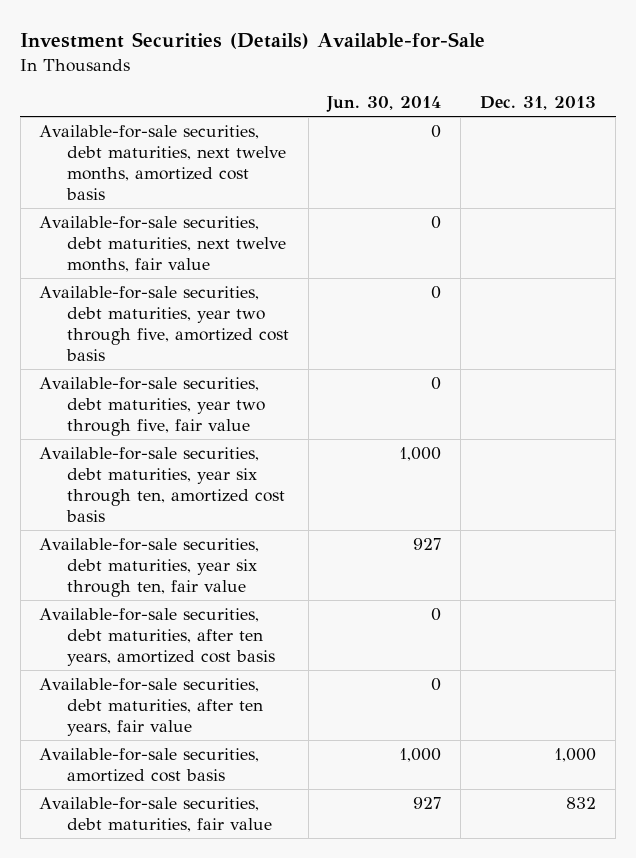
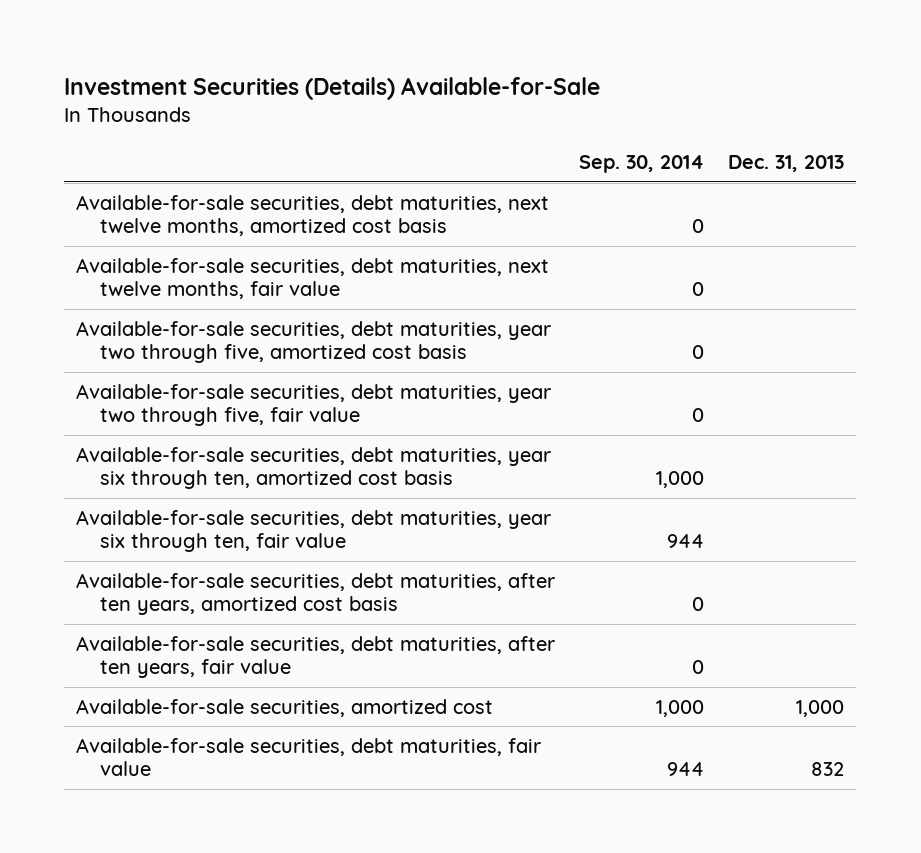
- | Jun. 30, 2014 | Dec. 31, 2013
+ | Sep. 30, 2014 | Dec. 31, 2013
- Available-for-sale securities, amortized cost basis | 1,000 | 1,000
+ Available-for-sale securities, amortized cost | 1,000 | 1,000

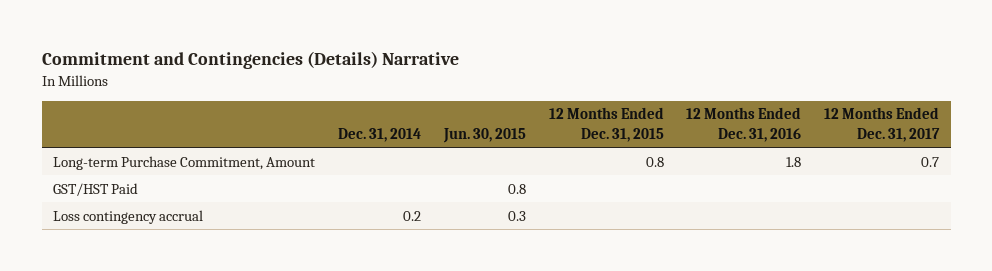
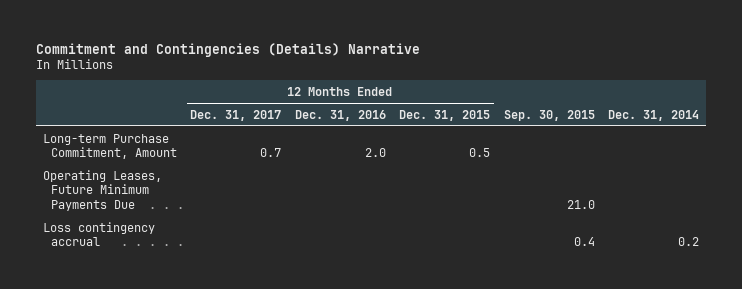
- | Dec. 31, 2014 | Jun. 30, 2015 | 12 Months Ended Dec. 31, 2015 | 12 Months Ended Dec. 31, 2016 | 12 Months Ended Dec. 31, 2017
+ | 12 Months Ended Dec. 31, 2017 | 12 Months Ended Dec. 31, 2016 | 12 Months Ended Dec. 31, 2015 | Sep. 30, 2015 | Dec. 31, 2014
- Long-term Purchase Commitment, Amount | | | 0.8 | 1.8 | 0.7
- GST/HST Paid | | 0.8 | | |
+ Long-term Purchase Commitment, Amount | 0.7 | 2.0 | 0.5 | |
+ Operating Leases, Future Minimum Payments Due | | | | 21.0 |

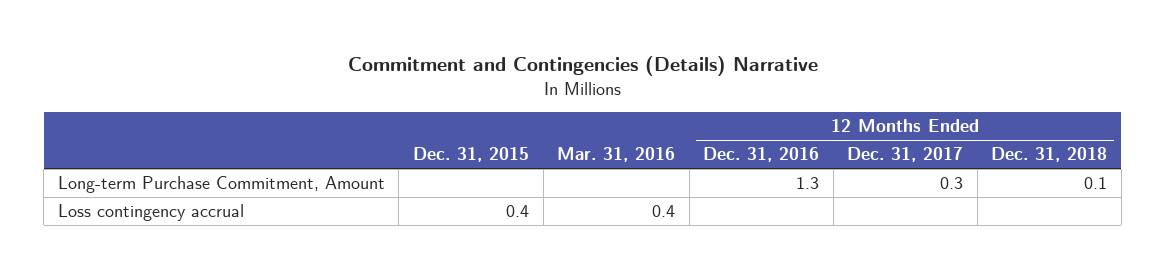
- | 12 Months Ended Dec. 31, 2017 | 12 Months Ended Dec. 31, 2016 | 12 Months Ended Dec. 31, 2015 | Sep. 30, 2015 | Dec. 31, 2014
+ | Dec. 31, 2015 | Mar. 31, 2016 | 12 Months Ended Dec. 31, 2016 | 12 Months Ended Dec. 31, 2017 | 12 Months Ended Dec. 31, 2018
- Long-term Purchase Commitment, Amount | 0.7 | 2.0 | 0.5 | |
- Operating Leases, Future Minimum Payments Due | | | | 21.0 |
+ Long-term Purchase Commitment, Amount | | | 1.3 | 0.3 | 0.1

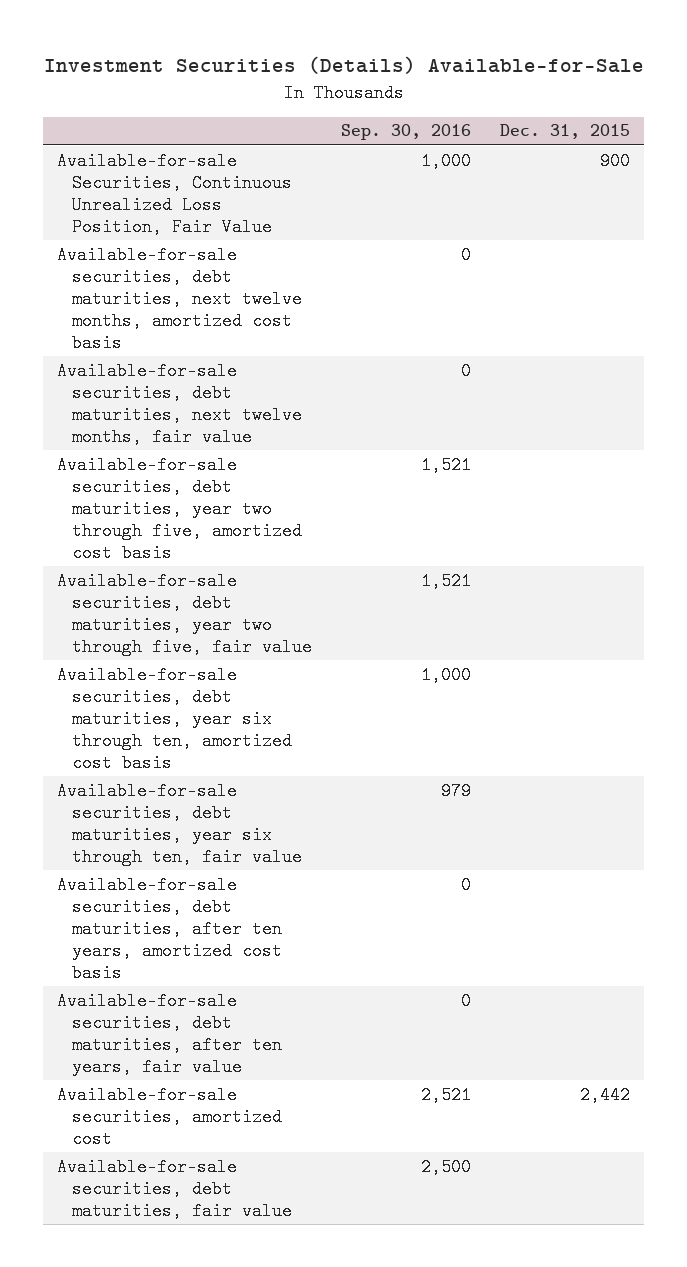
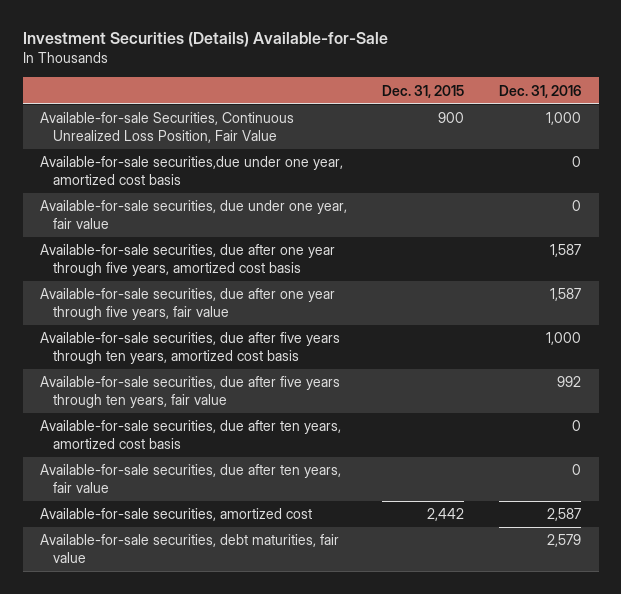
- | Sep. 30, 2016 | Dec. 31, 2015
+ | Dec. 31, 2015 | Dec. 31, 2016
- Available-for-sale securities, debt maturities, next twelve months, amortized cost basis | 0 |
- Available-for-sale securities, debt maturities, next twelve months, fair value | 0 |
- Available-for-sale securities, debt maturities, year two through five, amortized cost basis | 1,521 |
- Available-for-sale securities, debt maturities, year two through five, fair value | 1,521 |
- Available-for-sale securities, debt maturities, year six through ten, amortized cost basis | 1,000 |
- Available-for-sale securities, debt maturities, year six through ten, fair value | 979 |
- Available-for-sale securities, debt maturities, after ten years, amortized cost basis | 0 |
- Available-for-sale securities, debt maturities, after ten years, fair value | 0 |
+ Available-for-sale securities,due under one year, amortized cost basis | | 0
+ Available-for-sale securities, due under one year, fair value | | 0
+ Available-for-sale securities, due after one year through five years, amortized cost basis | | 1,587
+ Available-for-sale securities, due after one year through five years, fair value | | 1,587
+ Available-for-sale securities, due after five years through ten years, amortized cost basis | | 1,000
+ Available-for-sale securities, due after five years through ten years, fair value | | 992
+ Available-for-sale securities, due after ten years, amortized cost basis | | 0
+ Available-for-sale securities, due after ten years, fair value | | 0

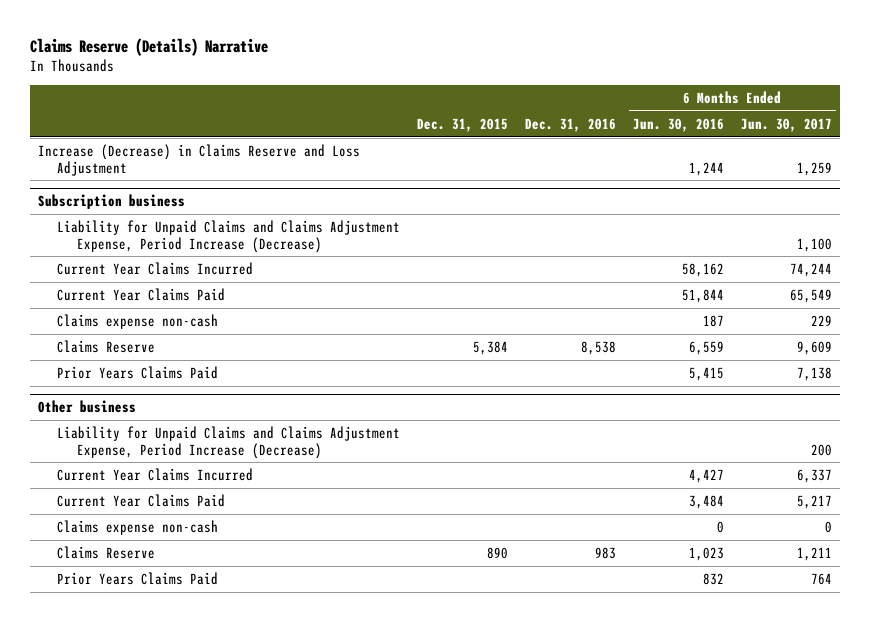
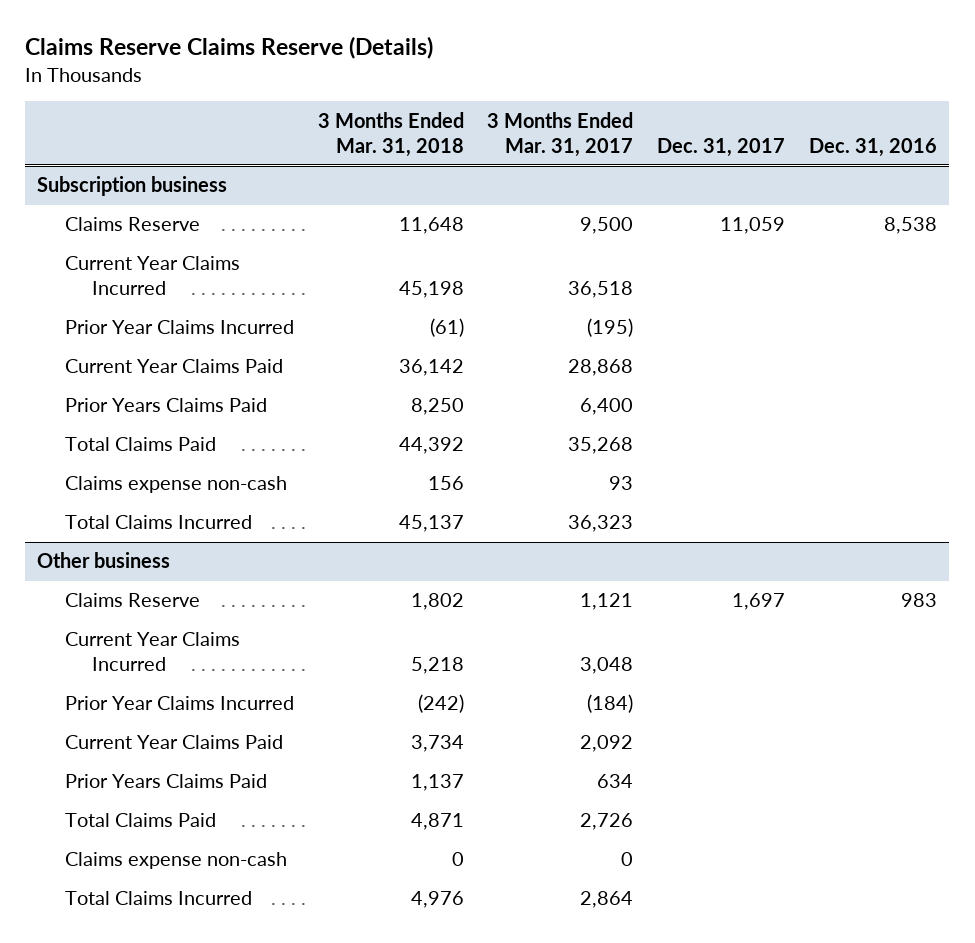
- Claims Reserve (Details) Narrative
+ Claims Reserve Claims Reserve (Details)
- | Dec. 31, 2015 | Dec. 31, 2016 | 6 Months Ended Jun. 30, 2016 | 6 Months Ended Jun. 30, 2017
+ | 3 Months Ended Mar. 31, 2018 | 3 Months Ended Mar. 31, 2017 | Dec. 31, 2017 | Dec. 31, 2016
- Increase (Decrease) in Claims Reserve and Loss Adjustment | | | 1,244 | 1,259
@ Subscription business
- Liability for Unpaid Claims and Claims Adjustment Expense, Period Increase (Decrease) | | | | 1,100
moved up: Claims Reserve | 11,648 | 9,500 | 11,059 | 8,538
+ Prior Year Claims Incurred | (61) | (195) | |
+ Total Claims Paid | 44,392 | 35,268 | |
moved down: Claims expense non-cash | 156 | 93 | |
+ Total Claims Incurred | 45,137 | 36,323 | |
@ Other business
- Liability for Unpaid Claims and Claims Adjustment Expense, Period Increase (Decrease) | | | | 200
moved up: Claims Reserve | 1,802 | 1,121 | 1,697 | 983
+ Prior Year Claims Incurred | (242) | (184) | |
+ Total Claims Paid | 4,871 | 2,726 | |
moved down: Claims expense non-cash | 0 | 0 | |
+ Total Claims Incurred | 4,976 | 2,864 | |

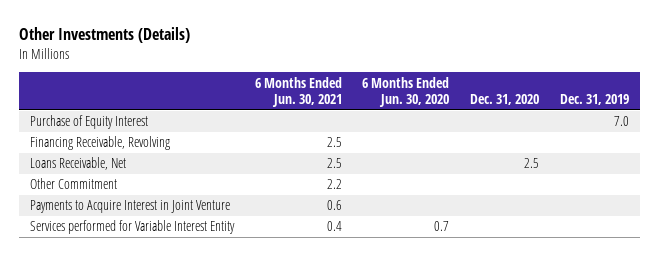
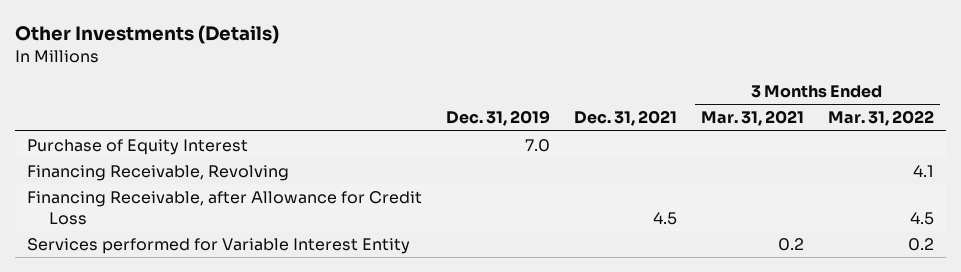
- | 6 Months Ended Jun. 30, 2021 | 6 Months Ended Jun. 30, 2020 | Dec. 31, 2020 | Dec. 31, 2019
+ | Dec. 31, 2019 | Dec. 31, 2021 | 3 Months Ended Mar. 31, 2021 | 3 Months Ended Mar. 31, 2022
- Loans Receivable, Net | 2.5 | | 2.5 |
- Other Commitment | 2.2 | | |
- Payments to Acquire Interest in Joint Venture | 0.6 | | |
+ Financing Receivable, after Allowance for Credit Loss | | 4.5 | | 4.5

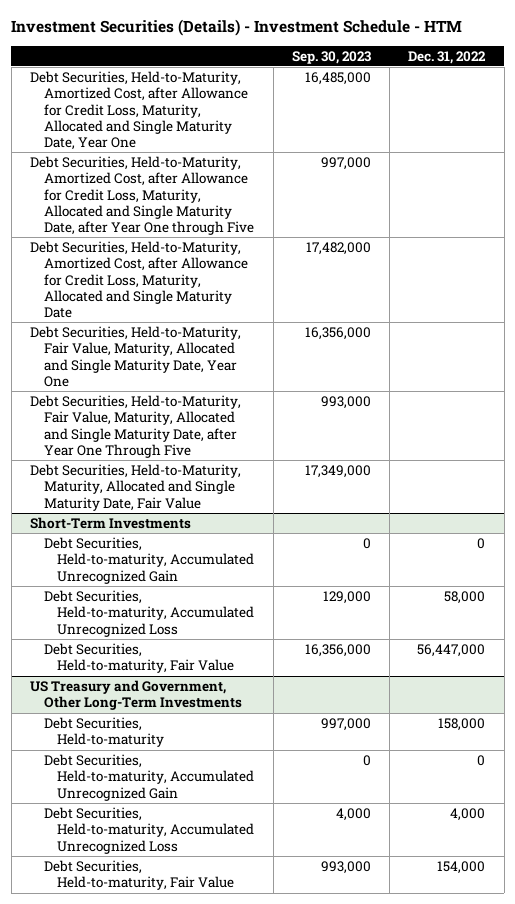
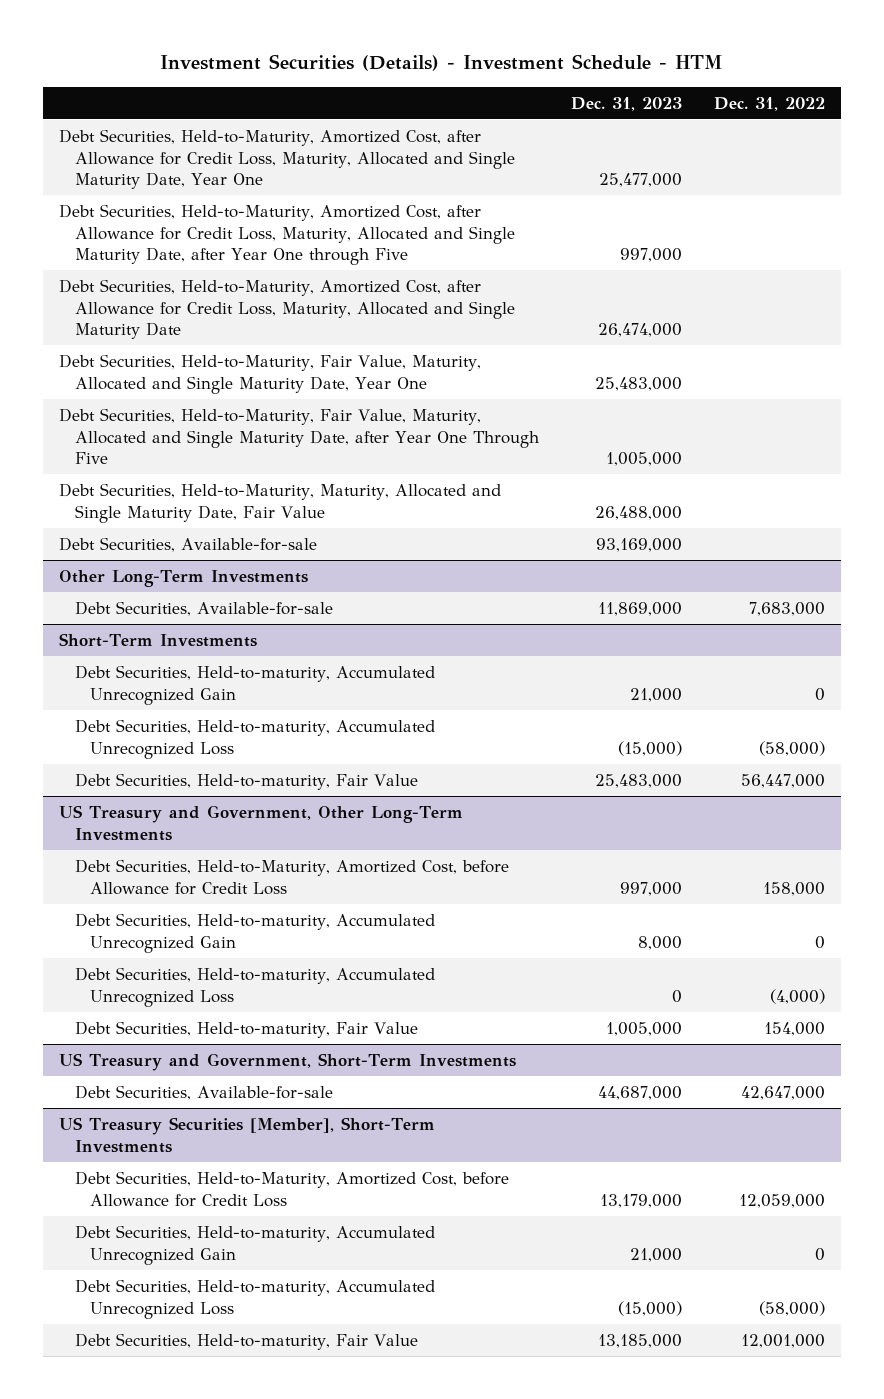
- | Sep. 30, 2023 | Dec. 31, 2022
+ | Dec. 31, 2023 | Dec. 31, 2022
+ Debt Securities, Available-for-sale | 93,169,000 |
+ Other Long-Term Investments
+ Debt Securities, Available-for-sale | 11,869,000 | 7,683,000
@ Short-Term Investments
- Debt Securities, Held-to-maturity, Accumulated Unrecognized Loss | 129,000 | 58,000
+ Debt Securities, Held-to-maturity, Accumulated Unrecognized Loss | (15,000) | (58,000)
@ US Treasury and Government, Other Long-Term Investments
- Debt Securities, Held-to-maturity | 997,000 | 158,000
+ Debt Securities, Held-to-Maturity, Amortized Cost, before Allowance for Credit Loss | 997,000 | 158,000
- Debt Securities, Held-to-maturity, Accumulated Unrecognized Loss | 4,000 | 4,000
+ Debt Securities, Held-to-maturity, Accumulated Unrecognized Loss | 0 | (4,000)
+ US Treasury and Government, Short-Term Investments
+ Debt Securities, Available-for-sale | 44,687,000 | 42,647,000
+ US Treasury Securities [Member], Short-Term Investments
+ Debt Securities, Held-to-Maturity, Amortized Cost, before Allowance for Credit Loss | 13,179,000 | 12,059,000
+ Debt Securities, Held-to-maturity, Accumulated Unrecognized Gain | 21,000 | 0
+ Debt Securities, Held-to-maturity, Accumulated Unrecognized Loss | (15,000) | (58,000)
+ Debt Securities, Held-to-maturity, Fair Value | 13,185,000 | 12,001,000

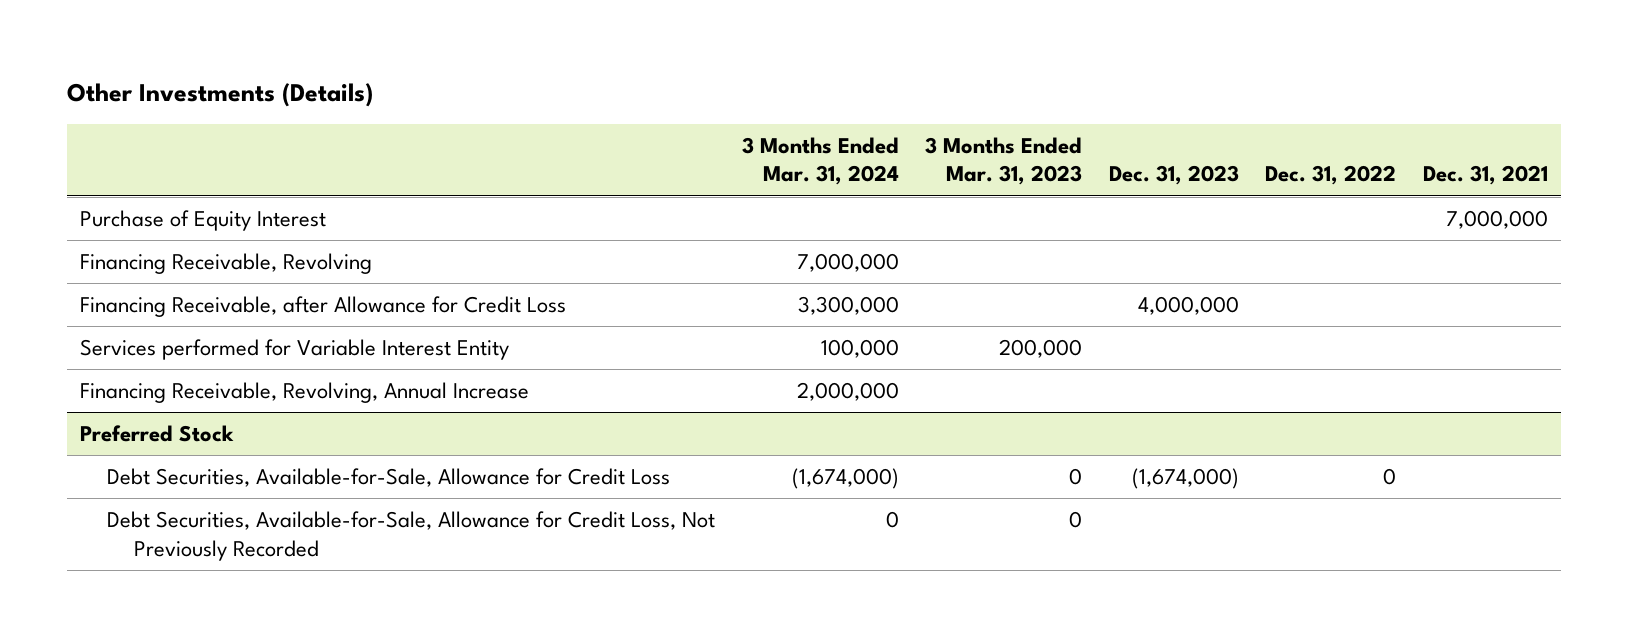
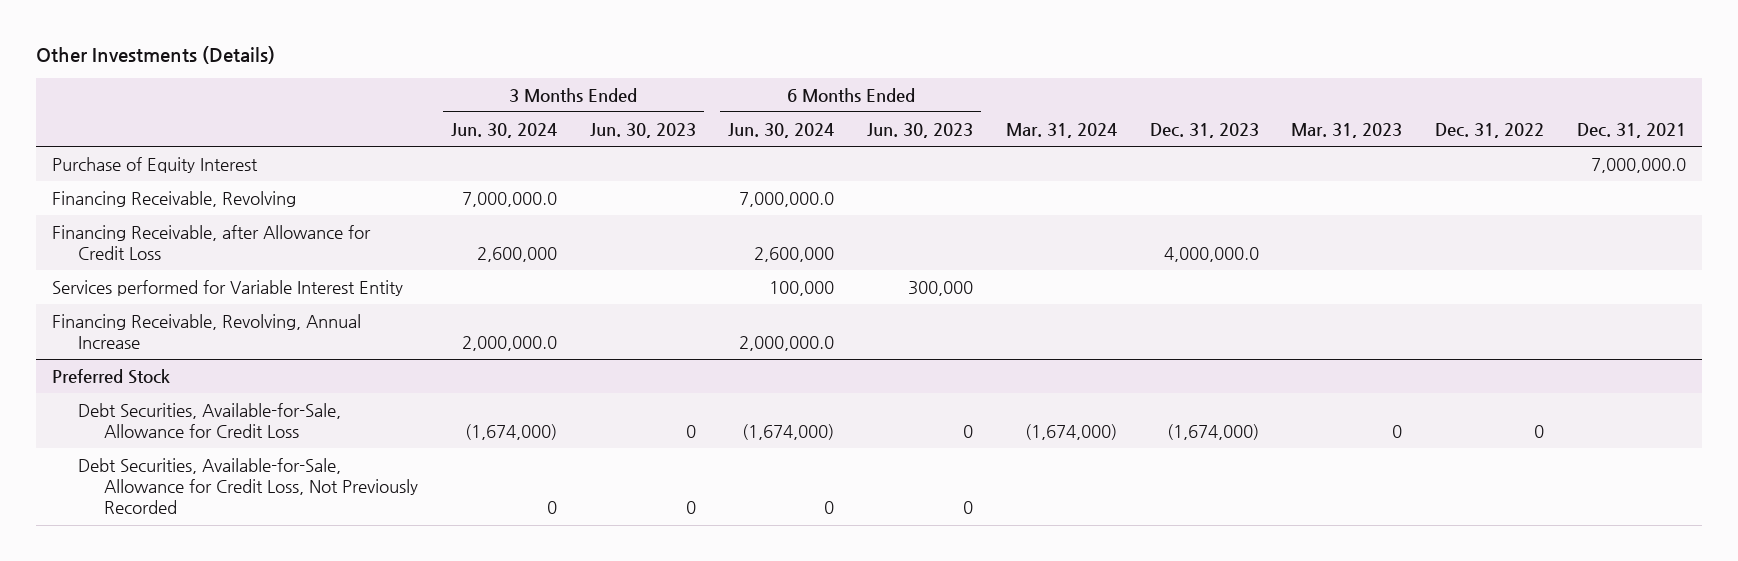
- | 3 Months Ended Mar. 31, 2024 | 3 Months Ended Mar. 31, 2023 | Dec. 31, 2023 | Dec. 31, 2022 | Dec. 31, 2021
+ | 3 Months Ended Jun. 30, 2024 | 3 Months Ended Jun. 30, 2023 | 6 Months Ended Jun. 30, 2024 | 6 Months Ended Jun. 30, 2023 | Mar. 31, 2024 | Dec. 31, 2023 | Mar. 31, 2023 | Dec. 31, 2022 | Dec. 31, 2021
- Purchase of Equity Interest | | | | | 7,000,000
+ Purchase of Equity Interest | | | | | | | | | 7,000,000.0
- Financing Receivable, after Allowance for Credit Loss | 3,300,000 | | 4,000,000 | |
+ Financing Receivable, after Allowance for Credit Loss | 2,600,000 | | 2,600,000 | | | 4,000,000.0 | | |

